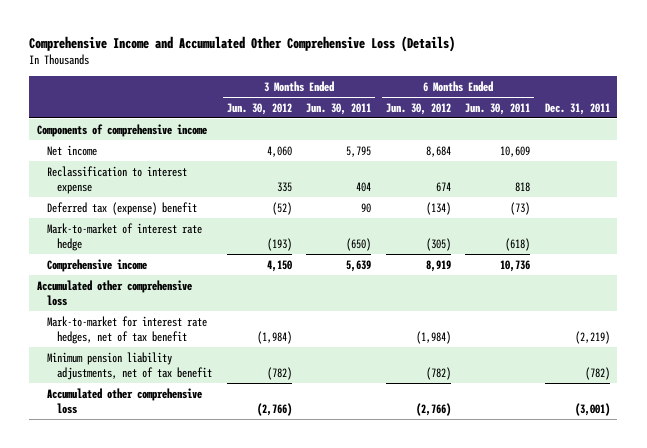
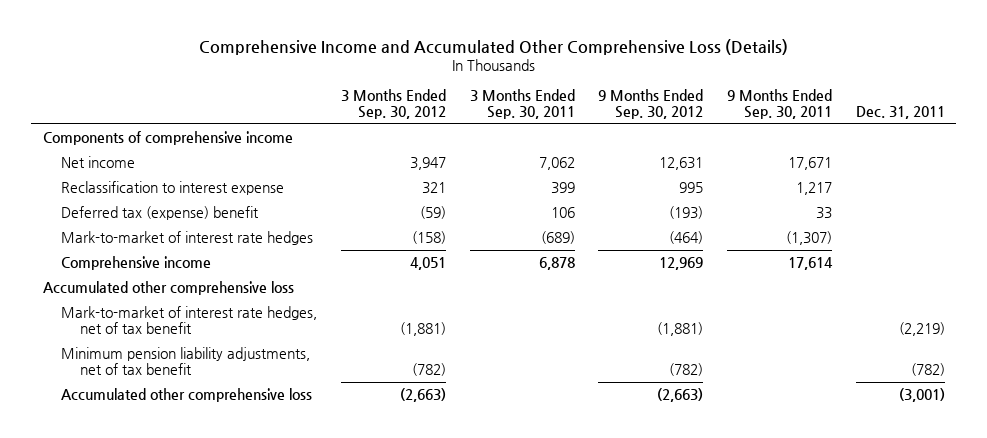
- | 3 Months Ended Jun. 30, 2012 | 3 Months Ended Jun. 30, 2011 | 6 Months Ended Jun. 30, 2012 | 6 Months Ended Jun. 30, 2011 | Dec. 31, 2011
+ | 3 Months Ended Sep. 30, 2012 | 3 Months Ended Sep. 30, 2011 | 9 Months Ended Sep. 30, 2012 | 9 Months Ended Sep. 30, 2011 | Dec. 31, 2011
- Mark-to-market of interest rate hedge | (193) | (650) | (305) | (618) |
+ Mark-to-market of interest rate hedges | (158) | (689) | (464) | (1,307) |
- Mark-to-market for interest rate hedges, net of tax benefit | (1,984) | | (1,984) | | (2,219)
+ Mark-to-market of interest rate hedges, net of tax benefit | (1,881) | | (1,881) | | (2,219)

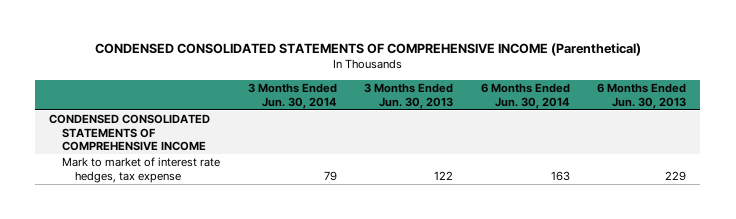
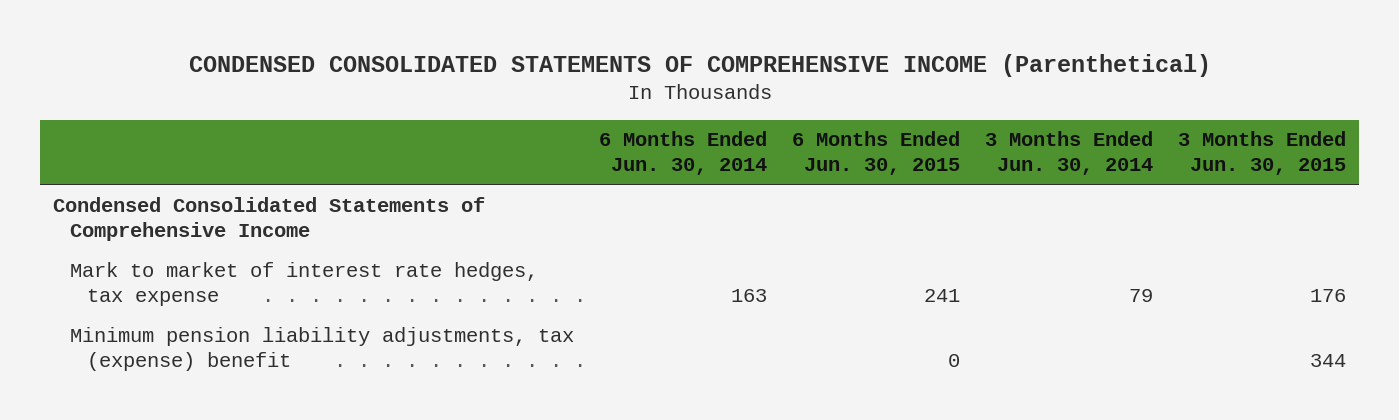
- | 3 Months Ended Jun. 30, 2014 | 3 Months Ended Jun. 30, 2013 | 6 Months Ended Jun. 30, 2014 | 6 Months Ended Jun. 30, 2013
+ | 6 Months Ended Jun. 30, 2014 | 6 Months Ended Jun. 30, 2015 | 3 Months Ended Jun. 30, 2014 | 3 Months Ended Jun. 30, 2015
- CONDENSED CONSOLIDATED STATEMENTS OF COMPREHENSIVE INCOME
+ Condensed Consolidated Statements of Comprehensive Income
+ Minimum pension liability adjustments, tax (expense) benefit | | 0 | | 344

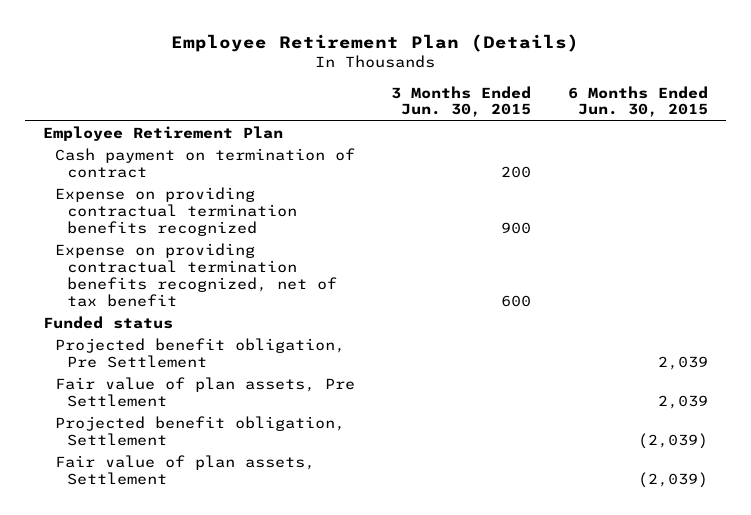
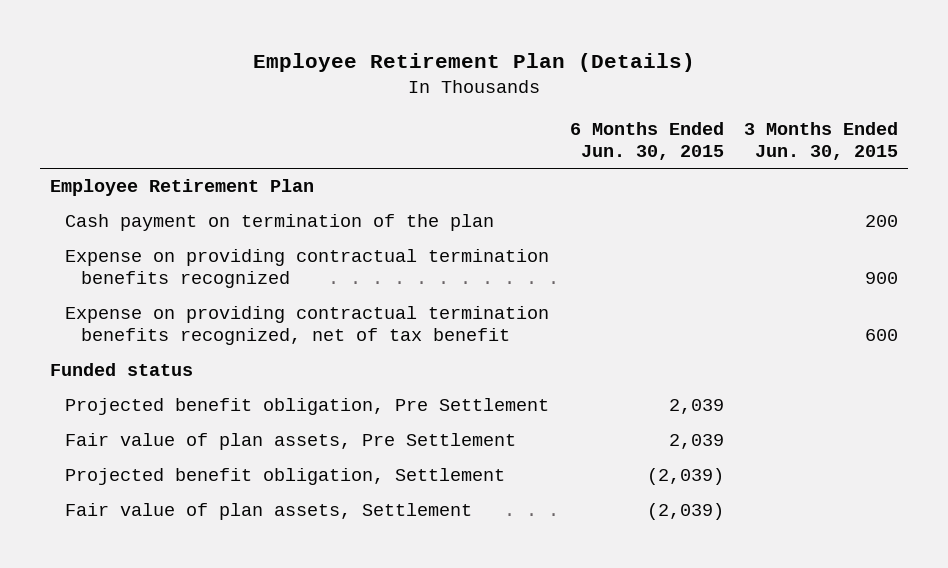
- | 3 Months Ended Jun. 30, 2015 | 6 Months Ended Jun. 30, 2015
+ | 6 Months Ended Jun. 30, 2015 | 3 Months Ended Jun. 30, 2015
- Cash payment on termination of contract | 200 |
+ Cash payment on termination of the plan | | 200

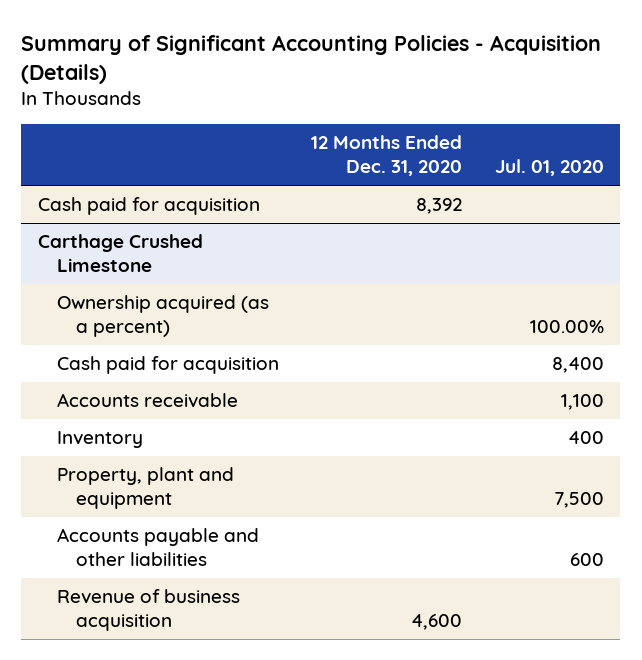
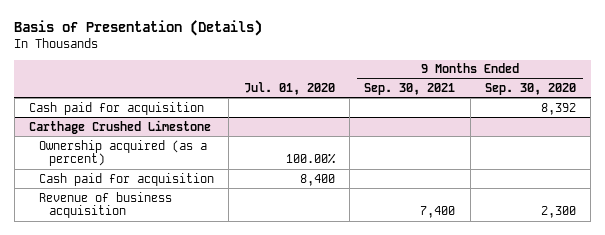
- Summary of Significant Accounting Policies - Acquisition (Details)
+ Basis of Presentation (Details)
- | 12 Months Ended Dec. 31, 2020 | Jul. 01, 2020
+ | Jul. 01, 2020 | 9 Months Ended Sep. 30, 2021 | 9 Months Ended Sep. 30, 2020
@ Carthage Crushed Limestone
- Accounts receivable | | 1,100
- Inventory | | 400
- Property, plant and equipment | | 7,500
- Accounts payable and other liabilities | | 600

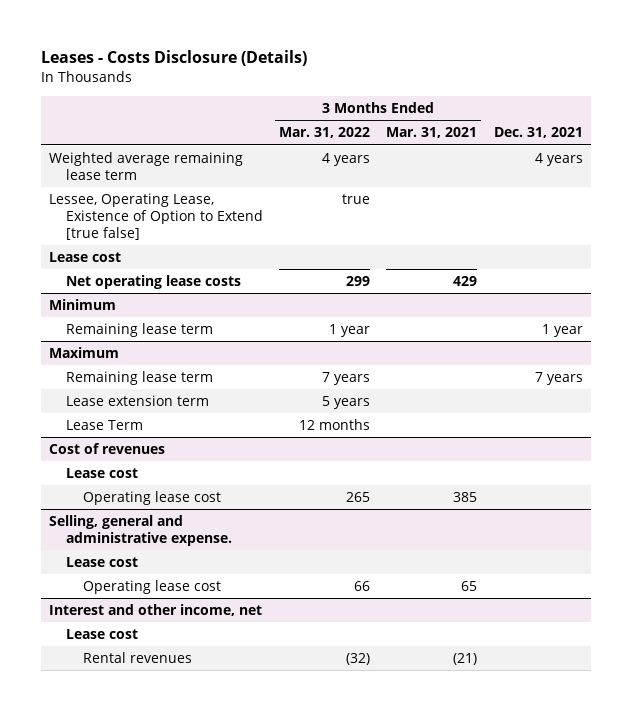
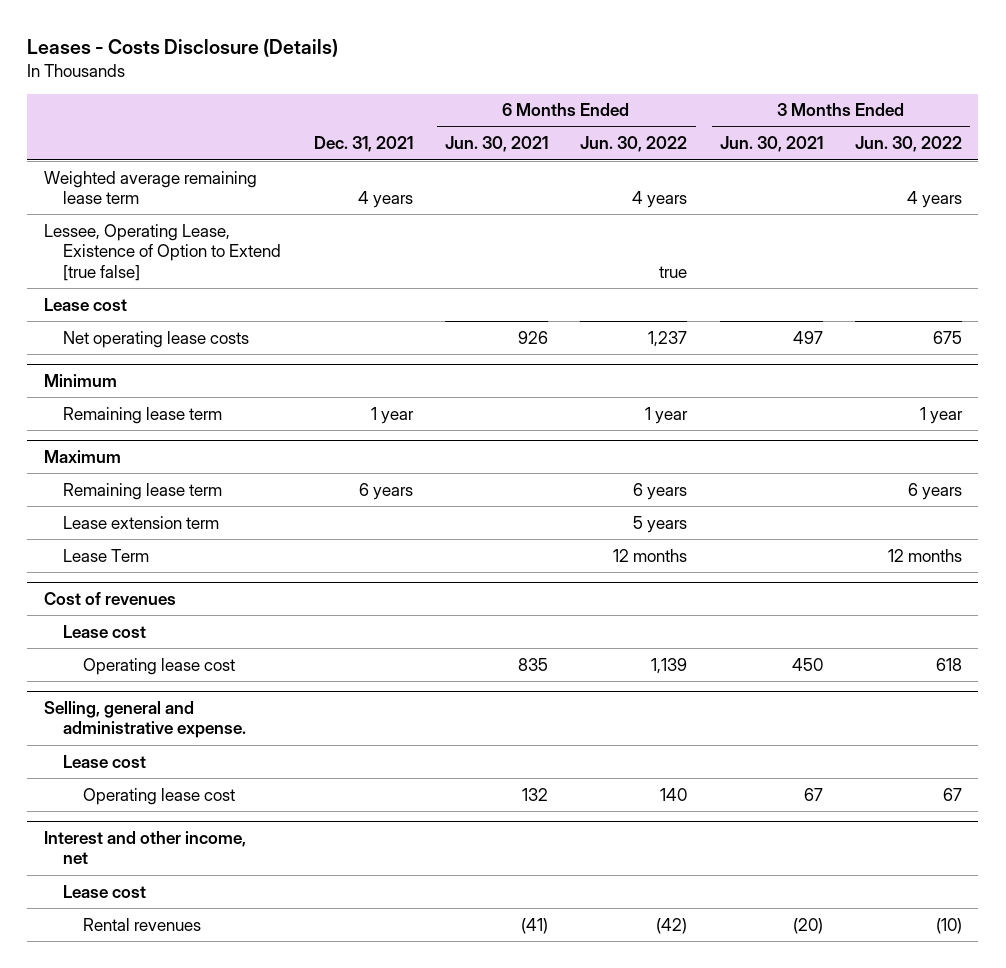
- | 3 Months Ended Mar. 31, 2022 | 3 Months Ended Mar. 31, 2021 | Dec. 31, 2021
+ | Dec. 31, 2021 | 6 Months Ended Jun. 30, 2021 | 6 Months Ended Jun. 30, 2022 | 3 Months Ended Jun. 30, 2021 | 3 Months Ended Jun. 30, 2022
@ Maximum
- Remaining lease term | 7 years | | 7 years
+ Remaining lease term | 6 years | | 6 years | | 6 years

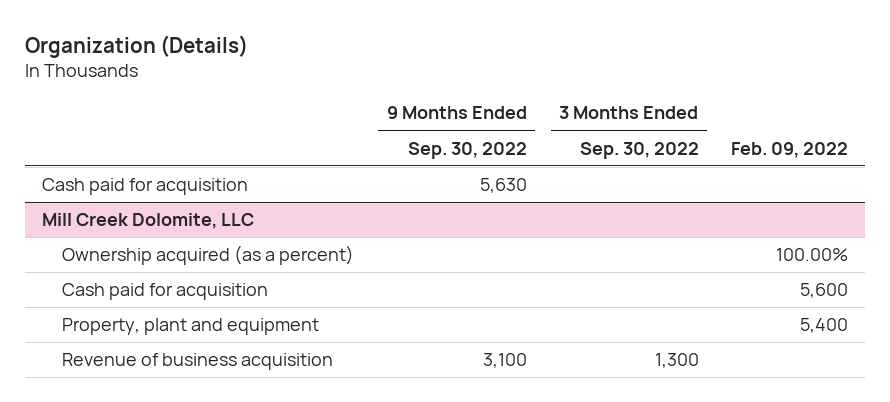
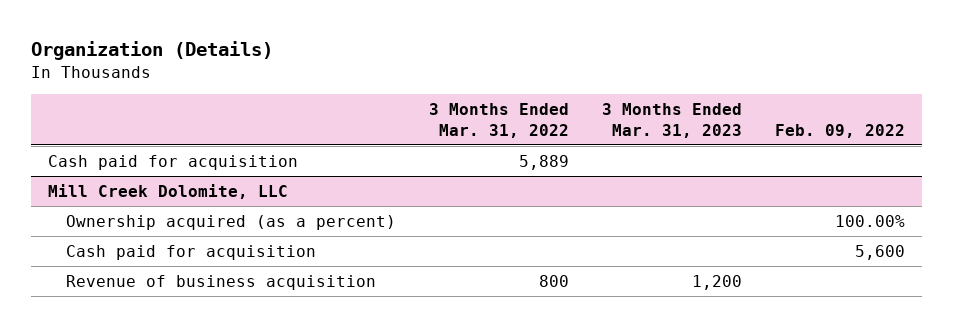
- | 9 Months Ended Sep. 30, 2022 | 3 Months Ended Sep. 30, 2022 | Feb. 09, 2022
+ | 3 Months Ended Mar. 31, 2022 | 3 Months Ended Mar. 31, 2023 | Feb. 09, 2022
@ Mill Creek Dolomite, LLC
- Property, plant and equipment | | | 5,400

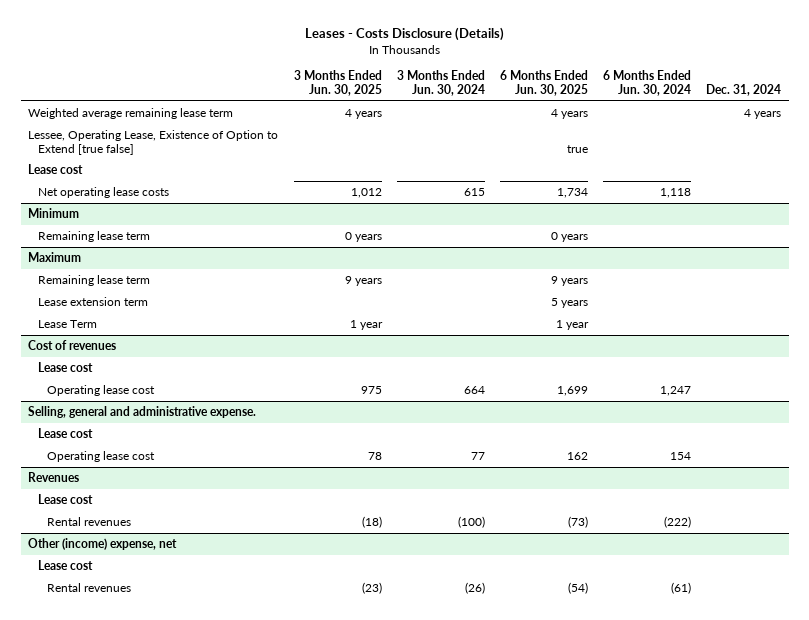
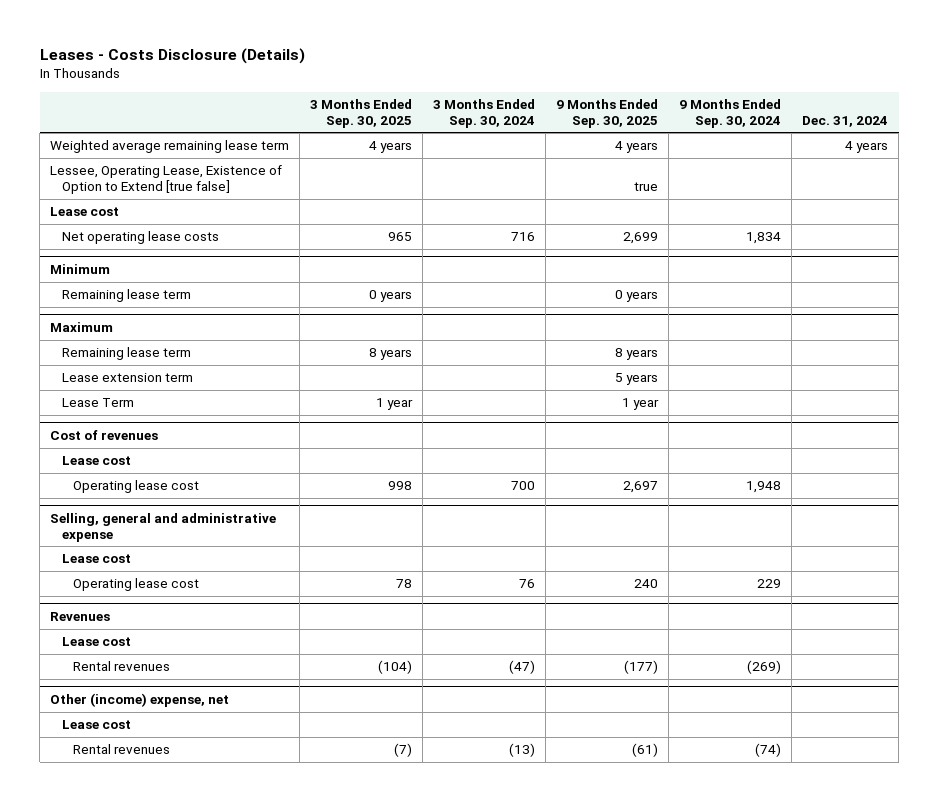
- | 3 Months Ended Jun. 30, 2025 | 3 Months Ended Jun. 30, 2024 | 6 Months Ended Jun. 30, 2025 | 6 Months Ended Jun. 30, 2024 | Dec. 31, 2024
+ | 3 Months Ended Sep. 30, 2025 | 3 Months Ended Sep. 30, 2024 | 9 Months Ended Sep. 30, 2025 | 9 Months Ended Sep. 30, 2024 | Dec. 31, 2024
- Selling, general and administrative expense.
+ Selling, general and administrative expense

